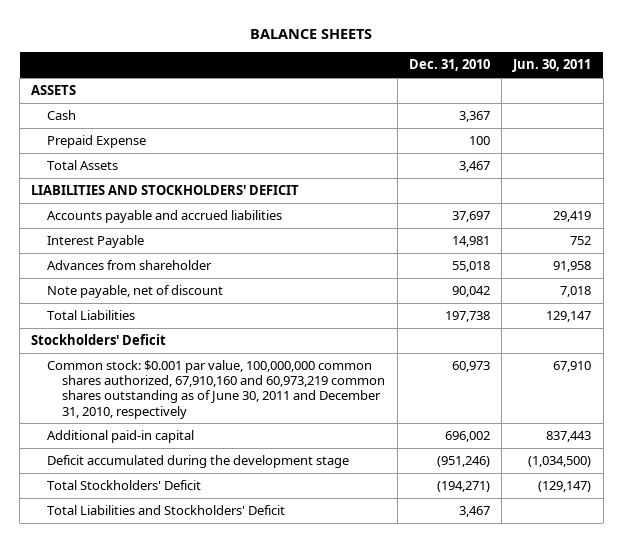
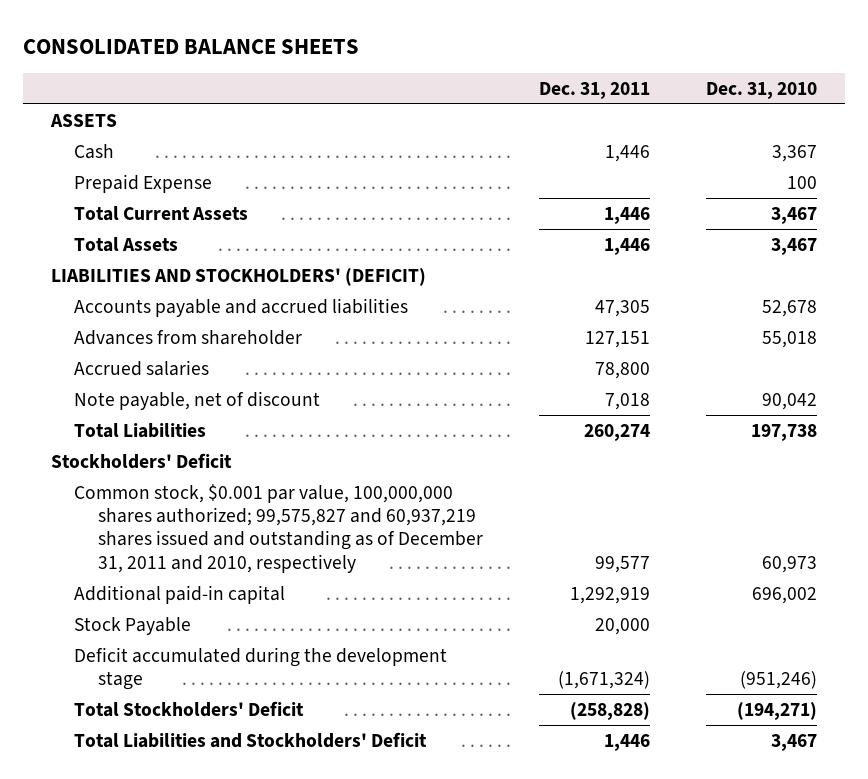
- BALANCE SHEETS
+ CONSOLIDATED BALANCE SHEETS
- | Dec. 31, 2010 | Jun. 30, 2011
+ | Dec. 31, 2011 | Dec. 31, 2010
+ Total Current Assets | 1,446 | 3,467
- LIABILITIES AND STOCKHOLDERS' DEFICIT
- Accounts payable and accrued liabilities | 37,697 | 29,419
- Interest Payable | 14,981 | 752
+ LIABILITIES AND STOCKHOLDERS' (DEFICIT)
+ Accounts payable and accrued liabilities | 47,305 | 52,678
+ Accrued salaries | 78,800 |
- Common stock: $0.001 par value, 100,000,000 common shares authorized, 67,910,160 and 60,973,219 common shares outstanding as of June 30, 2011 and December 31, 2010, respectively | 60,973 | 67,910
+ Common stock, $0.001 par value, 100,000,000 shares authorized; 99,575,827 and 60,937,219 shares issued and outstanding as of December 31, 2011 and 2010, respectively | 99,577 | 60,973
+ Stock Payable | 20,000 |

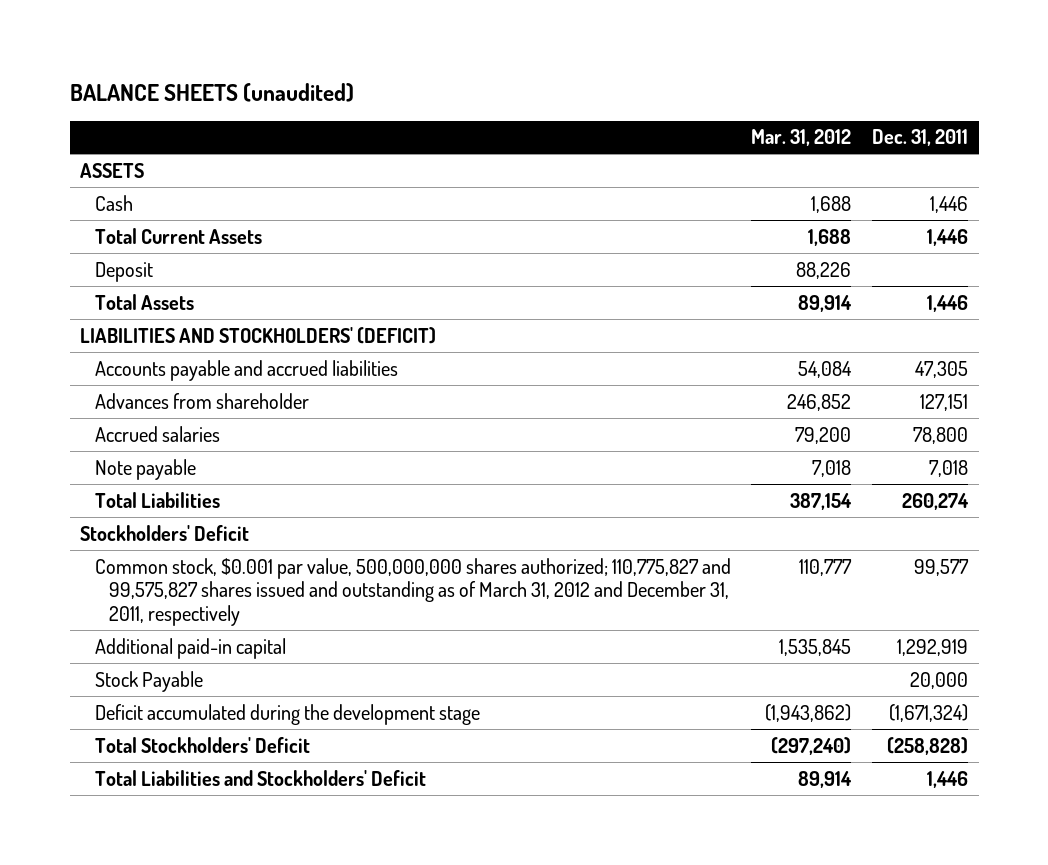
- CONSOLIDATED BALANCE SHEETS
+ BALANCE SHEETS (unaudited)
- | Dec. 31, 2011 | Dec. 31, 2010
+ | Mar. 31, 2012 | Dec. 31, 2011
- Prepaid Expense | | 100
+ Deposit | 88,226 |
- Note payable, net of discount | 7,018 | 90,042
+ Note payable | 7,018 | 7,018
- Common stock, $0.001 par value, 100,000,000 shares authorized; 99,575,827 and 60,937,219 shares issued and outstanding as of December 31, 2011 and 2010, respectively | 99,577 | 60,973
+ Common stock, $0.001 par value, 500,000,000 shares authorized; 110,775,827 and 99,575,827 shares issued and outstanding as of March 31, 2012 and December 31, 2011, respectively | 110,777 | 99,577

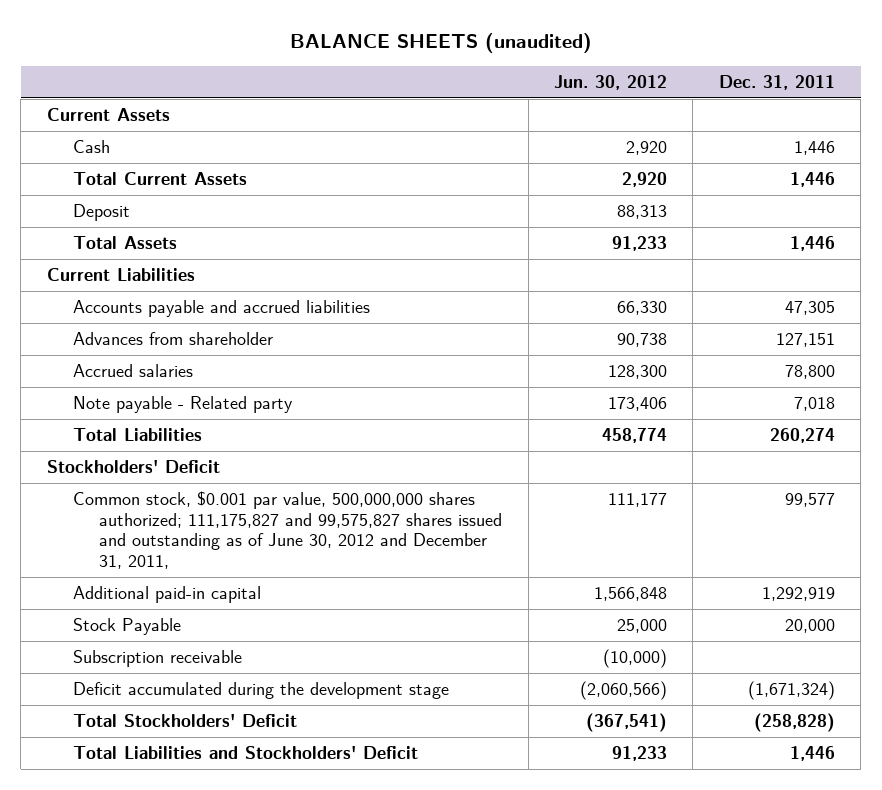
- | Mar. 31, 2012 | Dec. 31, 2011
+ | Jun. 30, 2012 | Dec. 31, 2011
- ASSETS
+ Current Assets
- LIABILITIES AND STOCKHOLDERS' (DEFICIT)
+ Current Liabilities
- Note payable | 7,018 | 7,018
+ Note payable - Related party | 173,406 | 7,018
- Common stock, $0.001 par value, 500,000,000 shares authorized; 110,775,827 and 99,575,827 shares issued and outstanding as of March 31, 2012 and December 31, 2011, respectively | 110,777 | 99,577
+ Common stock, $0.001 par value, 500,000,000 shares authorized; 111,175,827 and 99,575,827 shares issued and outstanding as of June 30, 2012 and December 31, 2011, | 111,177 | 99,577
+ Subscription receivable | (10,000) |

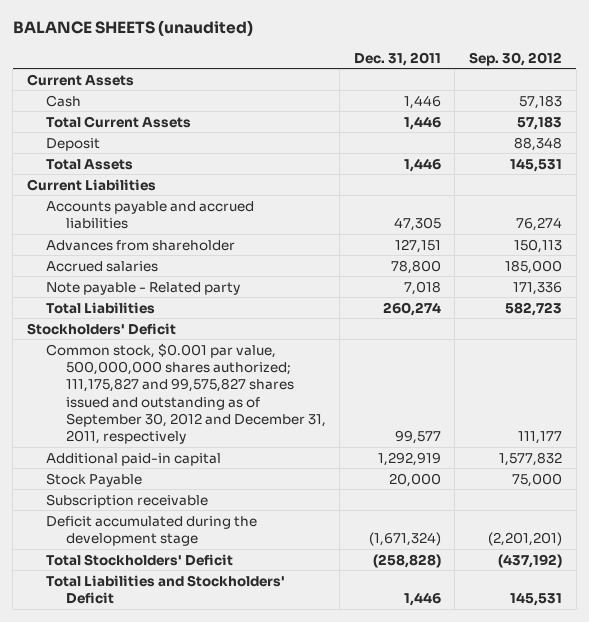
- | Jun. 30, 2012 | Dec. 31, 2011
+ | Dec. 31, 2011 | Sep. 30, 2012
- Common stock, $0.001 par value, 500,000,000 shares authorized; 111,175,827 and 99,575,827 shares issued and outstanding as of June 30, 2012 and December 31, 2011, | 111,177 | 99,577
+ Common stock, $0.001 par value, 500,000,000 shares authorized; 111,175,827 and 99,575,827 shares issued and outstanding as of September 30, 2012 and December 31, 2011, respectively | 99,577 | 111,177

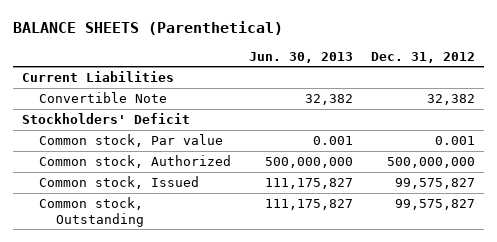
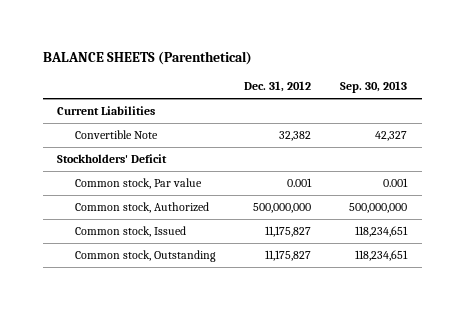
- | Jun. 30, 2013 | Dec. 31, 2012
+ | Dec. 31, 2012 | Sep. 30, 2013
- Common stock, Issued | 111,175,827 | 99,575,827
- Common stock, Outstanding | 111,175,827 | 99,575,827
+ Common stock, Issued | 11,175,827 | 118,234,651
+ Common stock, Outstanding | 11,175,827 | 118,234,651

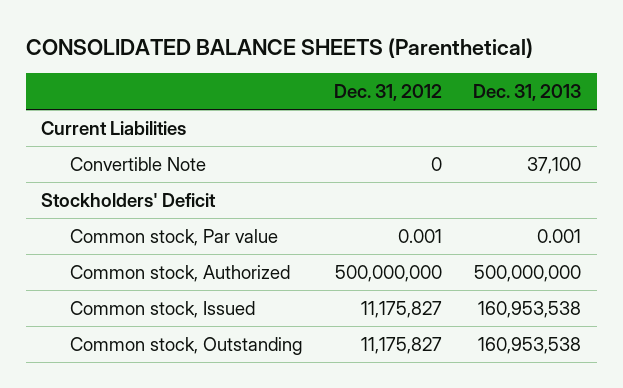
- BALANCE SHEETS (Parenthetical)
+ CONSOLIDATED BALANCE SHEETS (Parenthetical)
- | Dec. 31, 2012 | Sep. 30, 2013
+ | Dec. 31, 2012 | Dec. 31, 2013
- Convertible Note | 32,382 | 42,327
+ Convertible Note | 0 | 37,100

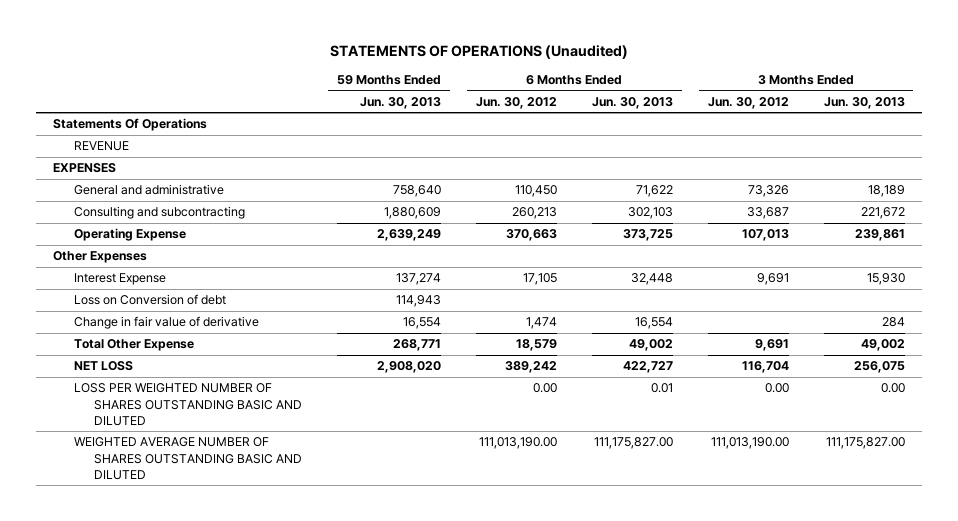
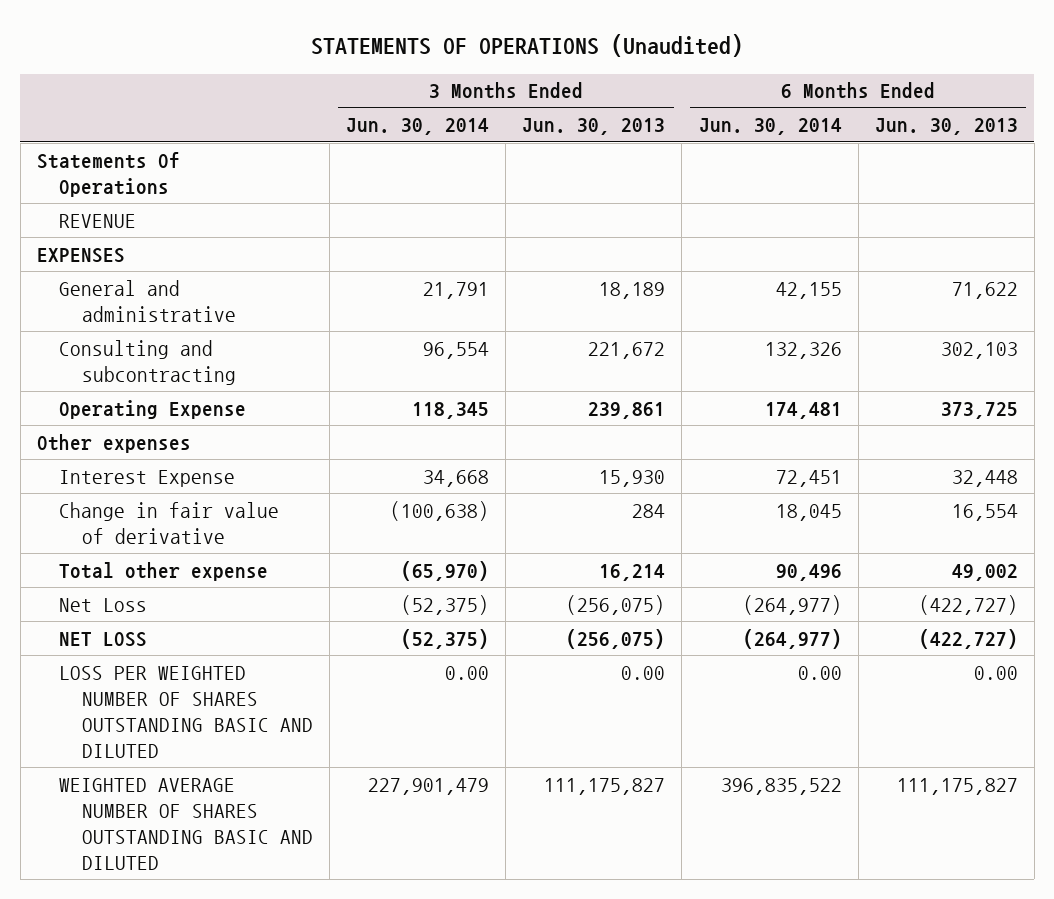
- | 59 Months Ended Jun. 30, 2013 | 6 Months Ended Jun. 30, 2012 | 6 Months Ended Jun. 30, 2013 | 3 Months Ended Jun. 30, 2012 | 3 Months Ended Jun. 30, 2013
+ | 3 Months Ended Jun. 30, 2014 | 3 Months Ended Jun. 30, 2013 | 6 Months Ended Jun. 30, 2014 | 6 Months Ended Jun. 30, 2013
- Other Expenses
+ Other expenses
- Loss on Conversion of debt | 114,943 | | | |
- Total Other Expense | 268,771 | 18,579 | 49,002 | 9,691 | 49,002
- NET LOSS | 2,908,020 | 389,242 | 422,727 | 116,704 | 256,075
- LOSS PER WEIGHTED NUMBER OF SHARES OUTSTANDING BASIC AND DILUTED | | 0.00 | 0.01 | 0.00 | 0.00
- WEIGHTED AVERAGE NUMBER OF SHARES OUTSTANDING BASIC AND DILUTED | | 111,013,190.00 | 111,175,827.00 | 111,013,190.00 | 111,175,827.00
+ Total other expense | (65,970) | 16,214 | 90,496 | 49,002
+ Net Loss | (52,375) | (256,075) | (264,977) | (422,727)
+ NET LOSS | (52,375) | (256,075) | (264,977) | (422,727)
+ LOSS PER WEIGHTED NUMBER OF SHARES OUTSTANDING BASIC AND DILUTED | 0.00 | 0.00 | 0.00 | 0.00
+ WEIGHTED AVERAGE NUMBER OF SHARES OUTSTANDING BASIC AND DILUTED | 227,901,479 | 111,175,827 | 396,835,522 | 111,175,827

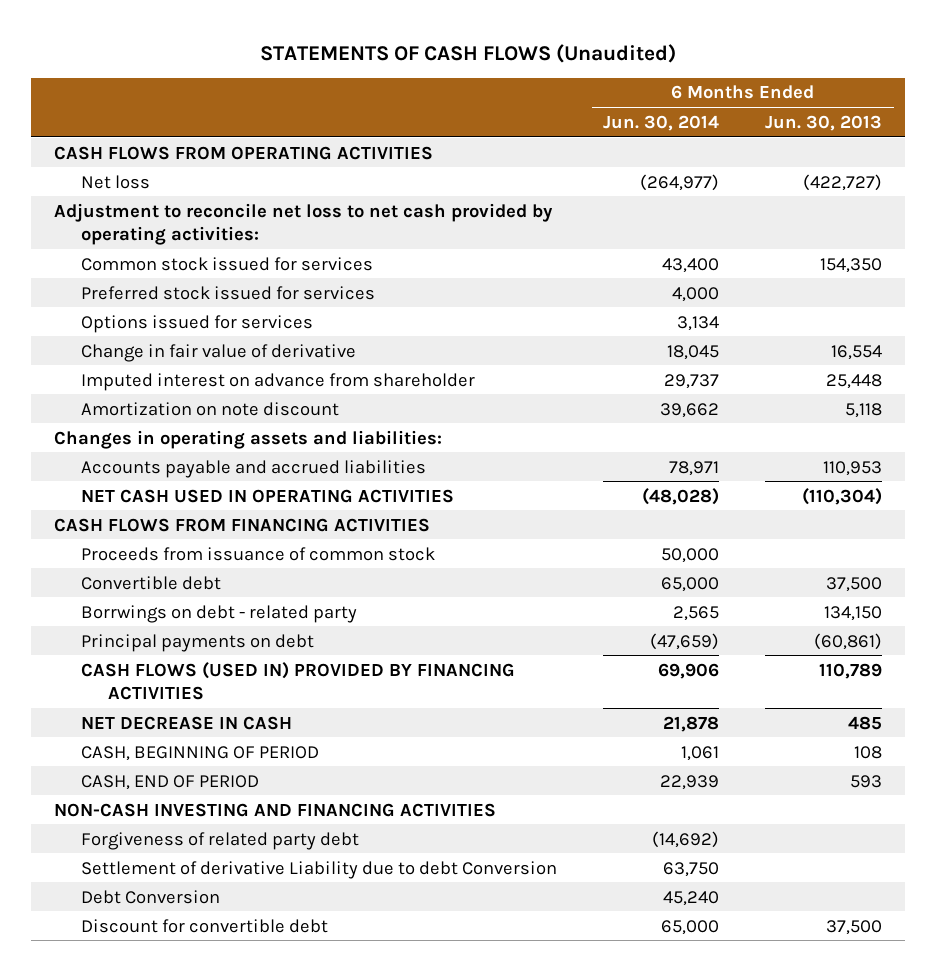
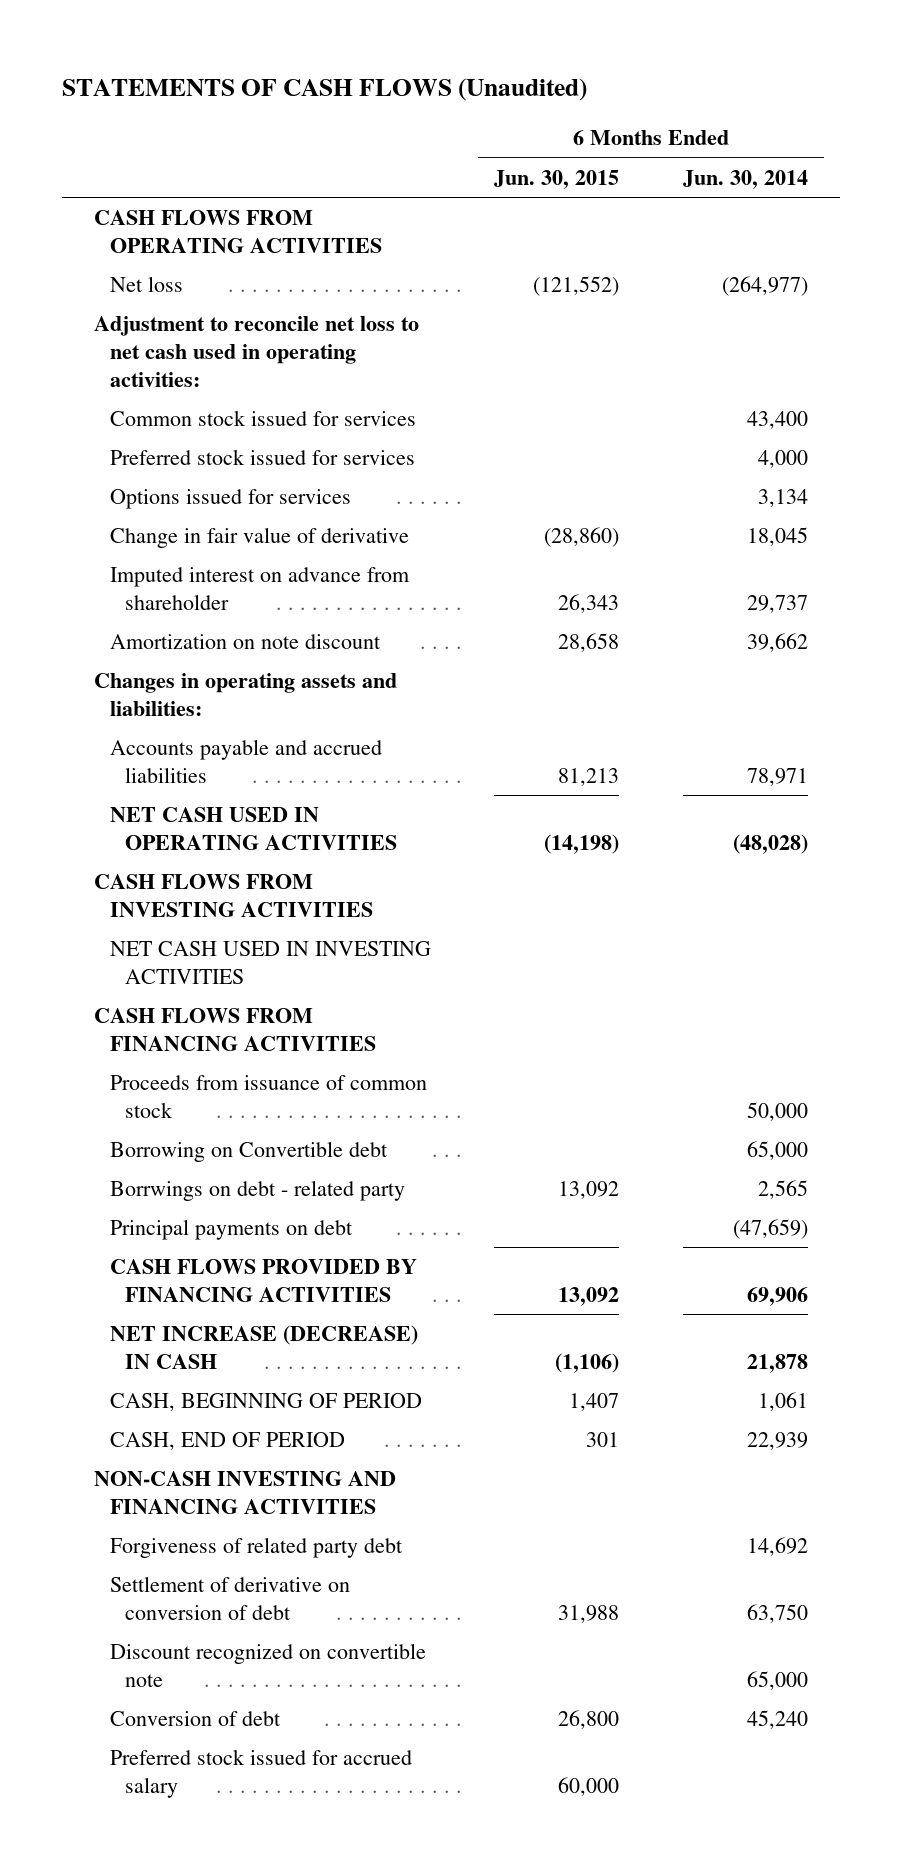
- | 6 Months Ended Jun. 30, 2014 | 6 Months Ended Jun. 30, 2013
+ | 6 Months Ended Jun. 30, 2015 | 6 Months Ended Jun. 30, 2014
- Adjustment to reconcile net loss to net cash provided by operating activities:
+ Adjustment to reconcile net loss to net cash used in operating activities:
+ CASH FLOWS FROM INVESTING ACTIVITIES
+ NET CASH USED IN INVESTING ACTIVITIES
- Convertible debt | 65,000 | 37,500
+ Borrowing on Convertible debt | | 65,000
- CASH FLOWS (USED IN) PROVIDED BY FINANCING ACTIVITIES | 69,906 | 110,789
- NET DECREASE IN CASH | 21,878 | 485
+ CASH FLOWS PROVIDED BY FINANCING ACTIVITIES | 13,092 | 69,906
+ NET INCREASE (DECREASE) IN CASH | (1,106) | 21,878
- Forgiveness of related party debt | (14,692) |
- Settlement of derivative Liability due to debt Conversion | 63,750 |
- Debt Conversion | 45,240 |
- Discount for convertible debt | 65,000 | 37,500
+ Forgiveness of related party debt | | 14,692
+ Settlement of derivative on conversion of debt | 31,988 | 63,750
+ Discount recognized on convertible note | | 65,000
+ Conversion of debt | 26,800 | 45,240
+ Preferred stock issued for accrued salary | 60,000 |

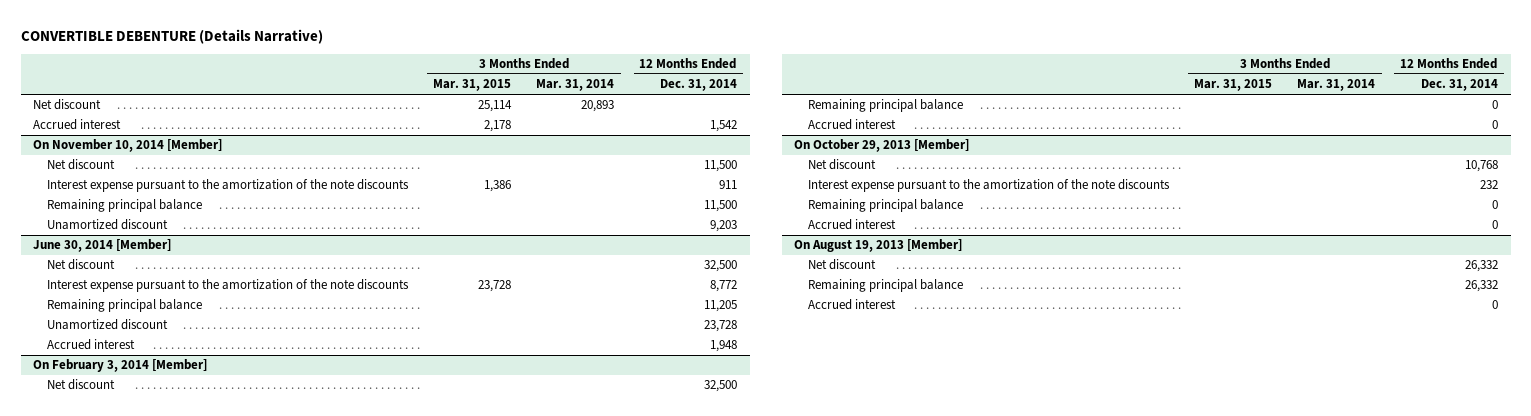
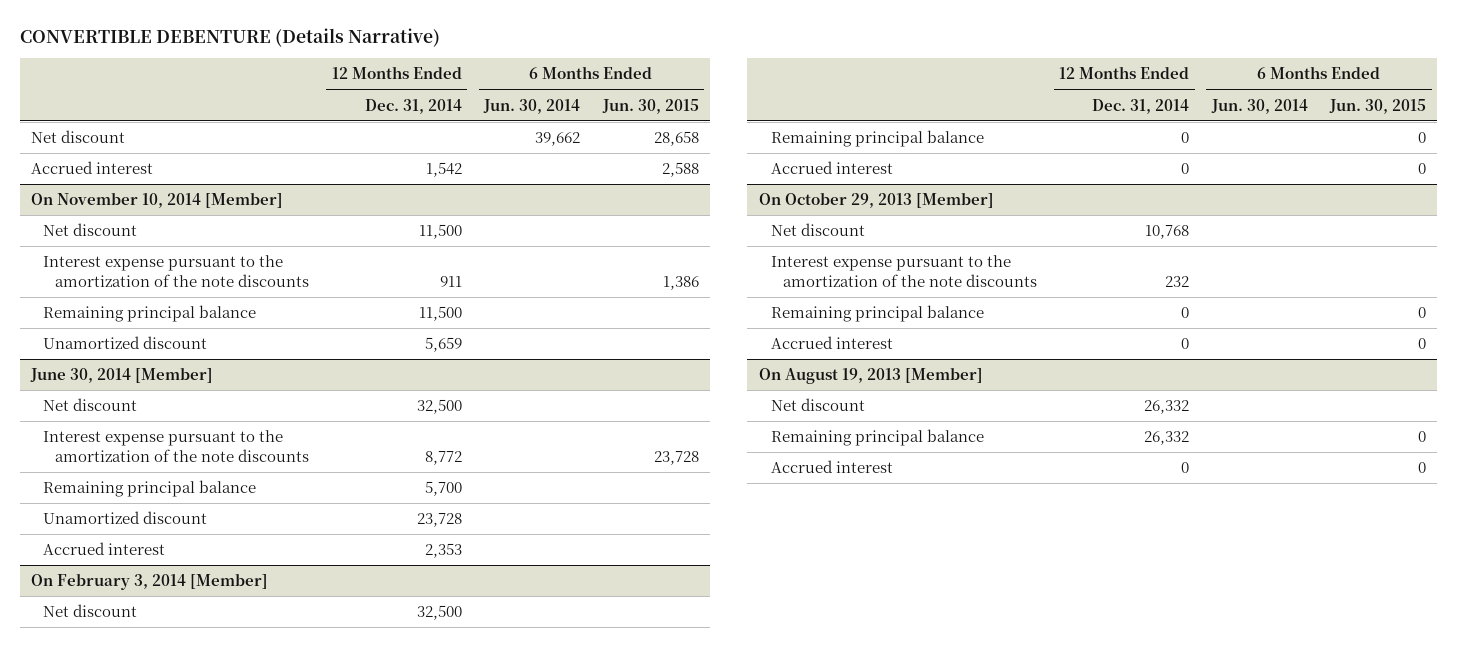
- | 3 Months Ended Mar. 31, 2015 | 3 Months Ended Mar. 31, 2014 | 12 Months Ended Dec. 31, 2014
+ | 12 Months Ended Dec. 31, 2014 | 6 Months Ended Jun. 30, 2014 | 6 Months Ended Jun. 30, 2015
@ On November 10, 2014 [Member]
- Unamortized discount | | | 9,203
+ Unamortized discount | 5,659 | |
@ June 30, 2014 [Member]
- Remaining principal balance | | | 11,205
+ Remaining principal balance | 5,700 | |
- Accrued interest | | | 1,948
+ Accrued interest | 2,353 | |

